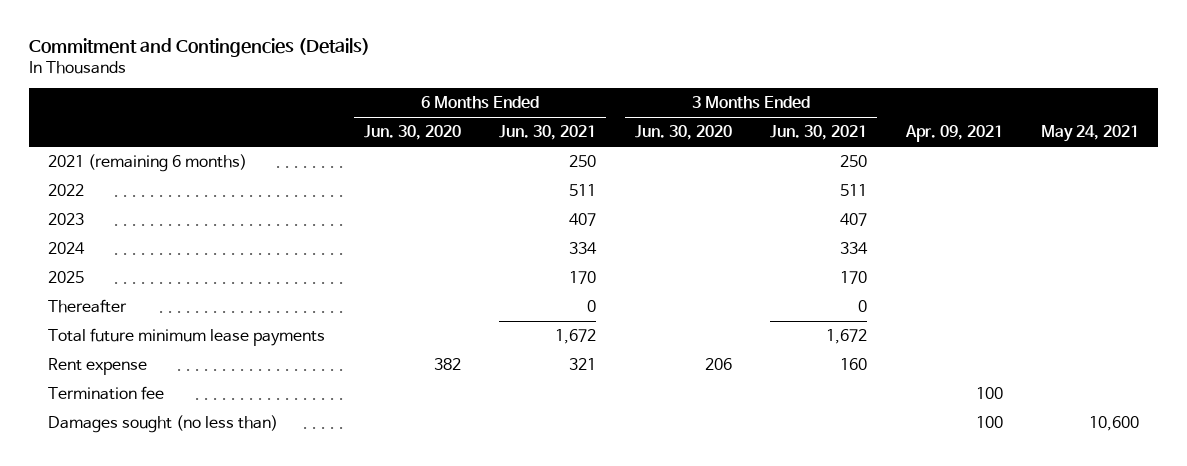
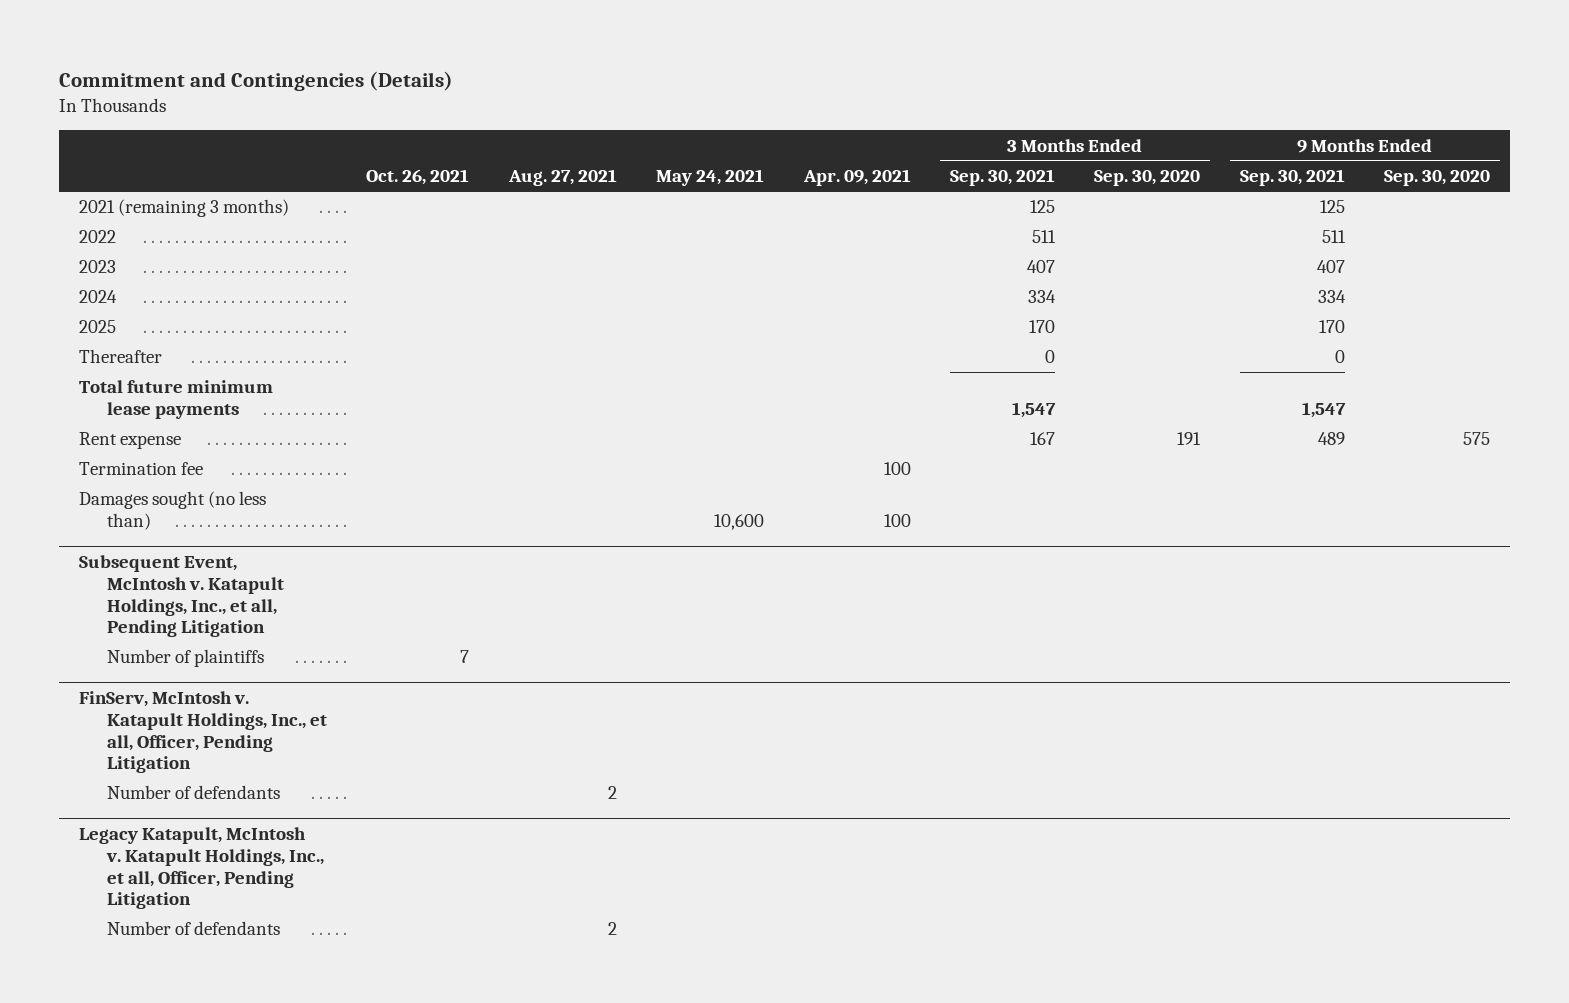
- | 6 Months Ended Jun. 30, 2020 | 6 Months Ended Jun. 30, 2021 | 3 Months Ended Jun. 30, 2020 | 3 Months Ended Jun. 30, 2021 | Apr. 09, 2021 | May 24, 2021
+ | Oct. 26, 2021 | Aug. 27, 2021 | May 24, 2021 | Apr. 09, 2021 | 3 Months Ended Sep. 30, 2021 | 3 Months Ended Sep. 30, 2020 | 9 Months Ended Sep. 30, 2021 | 9 Months Ended Sep. 30, 2020
- 2021 (remaining 6 months) | | 250 | | 250 | |
+ 2021 (remaining 3 months) | | | | | 125 | | 125 |
+ Subsequent Event, McIntosh v. Katapult Holdings, Inc., et all, Pending Litigation
+ Number of plaintiffs | 7 | | | | | | |
+ FinServ, McIntosh v. Katapult Holdings, Inc., et all, Officer, Pending Litigation
+ Number of defendants | | 2 | | | | | |
+ Legacy Katapult, McIntosh v. Katapult Holdings, Inc., et all, Officer, Pending Litigation
+ Number of defendants | | 2 | | | | | |

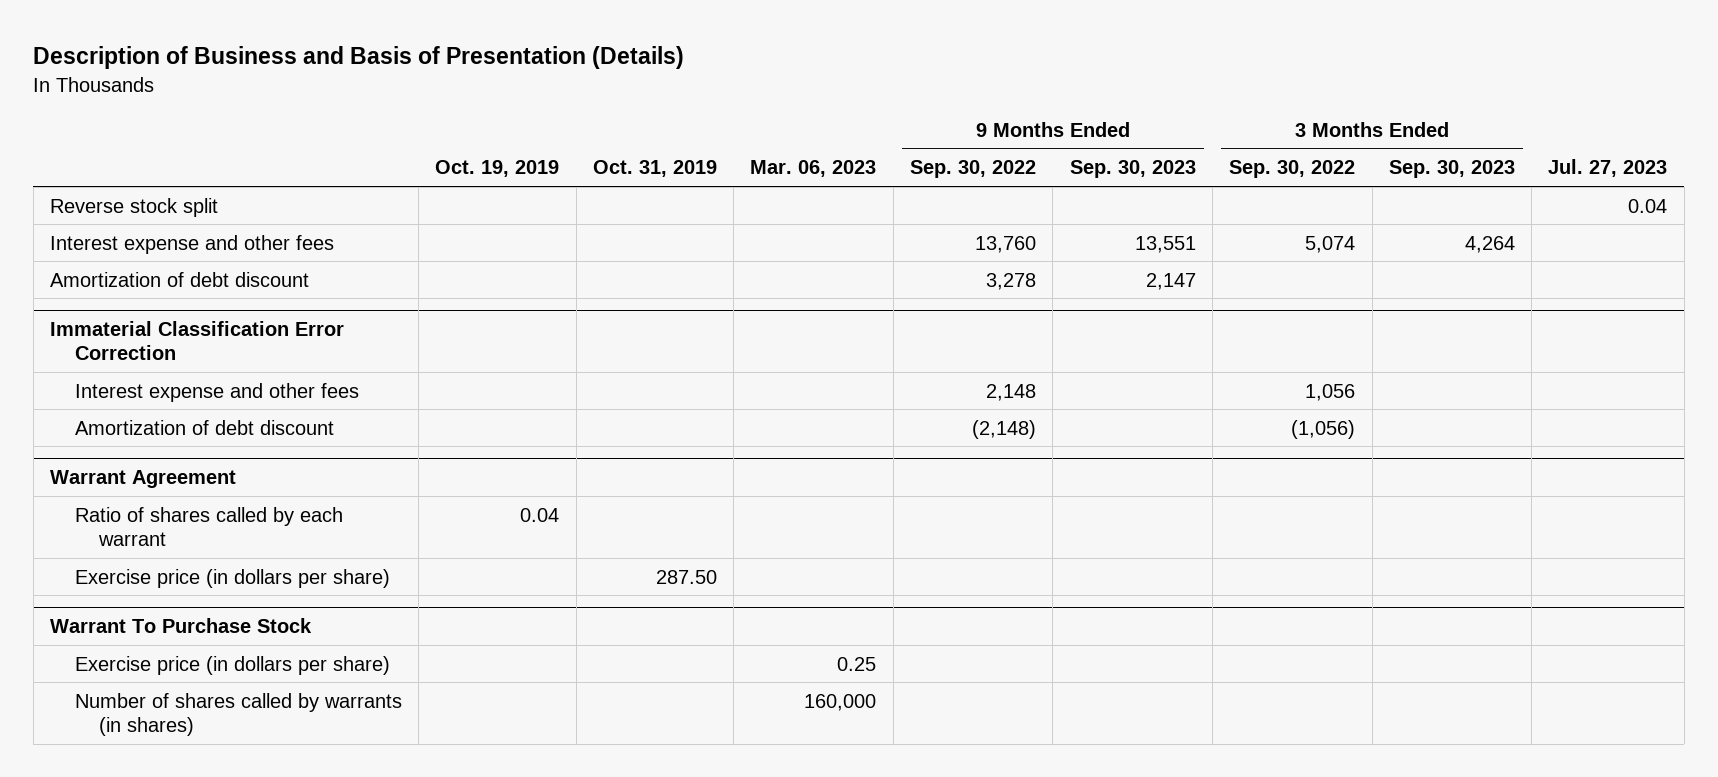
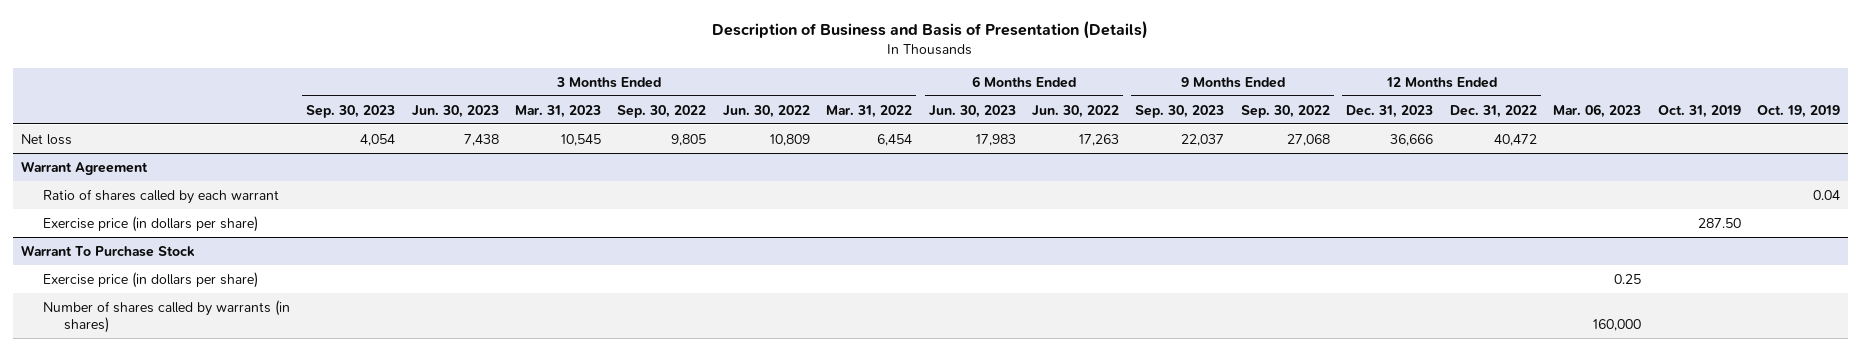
- | Oct. 19, 2019 | Oct. 31, 2019 | Mar. 06, 2023 | 9 Months Ended Sep. 30, 2022 | 9 Months Ended Sep. 30, 2023 | 3 Months Ended Sep. 30, 2022 | 3 Months Ended Sep. 30, 2023 | Jul. 27, 2023
+ | 3 Months Ended Sep. 30, 2023 | 3 Months Ended Jun. 30, 2023 | 3 Months Ended Mar. 31, 2023 | 3 Months Ended Sep. 30, 2022 | 3 Months Ended Jun. 30, 2022 | 3 Months Ended Mar. 31, 2022 | 6 Months Ended Jun. 30, 2023 | 6 Months Ended Jun. 30, 2022 | 9 Months Ended Sep. 30, 2023 | 9 Months Ended Sep. 30, 2022 | 12 Months Ended Dec. 31, 2023 | 12 Months Ended Dec. 31, 2022 | Mar. 06, 2023 | Oct. 31, 2019 | Oct. 19, 2019
- Reverse stock split | | | | | | | | 0.04
- Interest expense and other fees | | | | 13,760 | 13,551 | 5,074 | 4,264 |
- Amortization of debt discount | | | | 3,278 | 2,147 | | |
- Immaterial Classification Error Correction
- Interest expense and other fees | | | | 2,148 | | 1,056 | |
- Amortization of debt discount | | | | (2,148) | | (1,056) | |
+ Net loss | 4,054 | 7,438 | 10,545 | 9,805 | 10,809 | 6,454 | 17,983 | 17,263 | 22,037 | 27,068 | 36,666 | 40,472 | | |

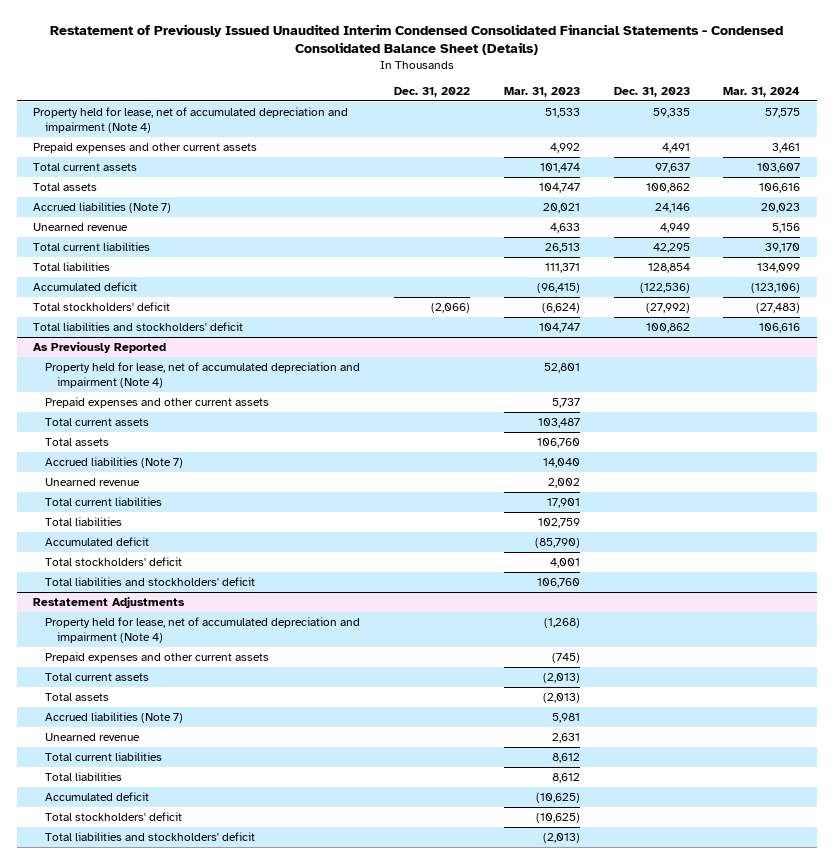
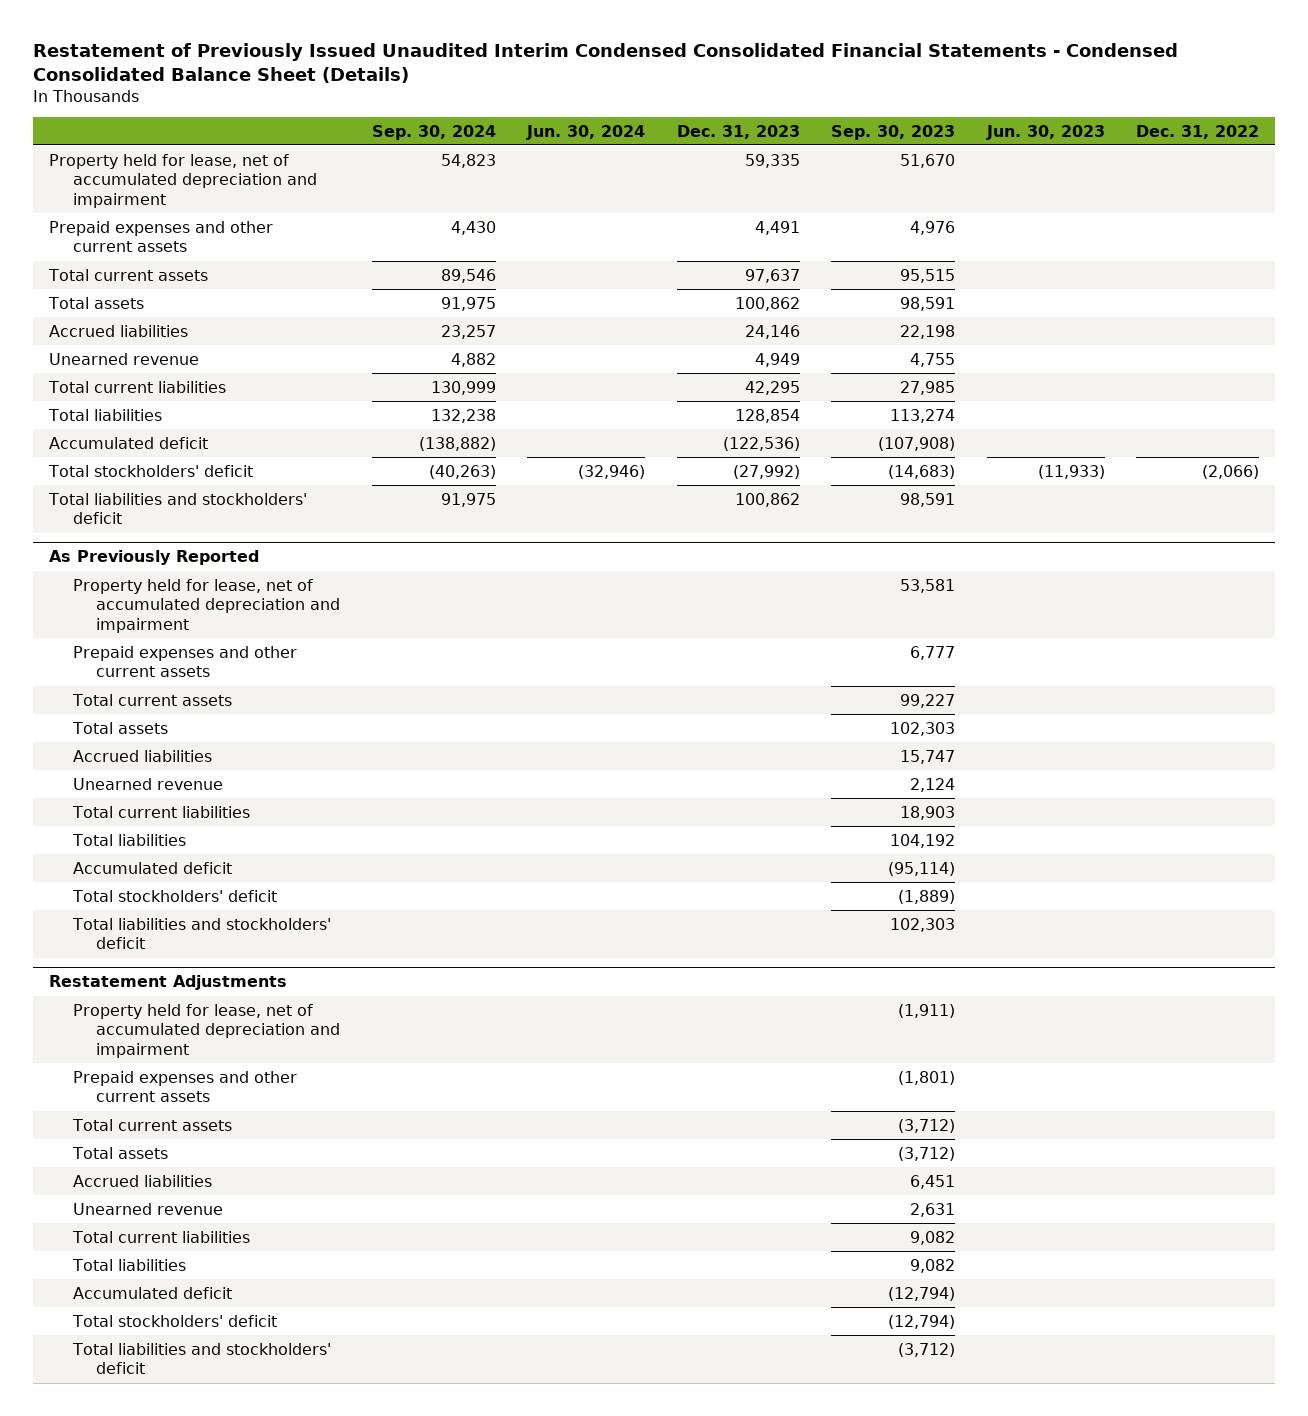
- | Dec. 31, 2022 | Mar. 31, 2023 | Dec. 31, 2023 | Mar. 31, 2024
+ | Sep. 30, 2024 | Jun. 30, 2024 | Dec. 31, 2023 | Sep. 30, 2023 | Jun. 30, 2023 | Dec. 31, 2022
- Property held for lease, net of accumulated depreciation and impairment (Note 4) | | 51,533 | 59,335 | 57,575
+ Property held for lease, net of accumulated depreciation and impairment | 54,823 | | 59,335 | 51,670 | |
- Accrued liabilities (Note 7) | | 20,021 | 24,146 | 20,023
+ Accrued liabilities | 23,257 | | 24,146 | 22,198 | |
@ As Previously Reported
- Property held for lease, net of accumulated depreciation and impairment (Note 4) | | 52,801 | |
+ Property held for lease, net of accumulated depreciation and impairment | | | | 53,581 | |
- Accrued liabilities (Note 7) | | 14,040 | |
+ Accrued liabilities | | | | 15,747 | |
@ Restatement Adjustments
- Property held for lease, net of accumulated depreciation and impairment (Note 4) | | (1,268) | |
+ Property held for lease, net of accumulated depreciation and impairment | | | | (1,911) | |
- Accrued liabilities (Note 7) | | 5,981 | |
+ Accrued liabilities | | | | 6,451 | |

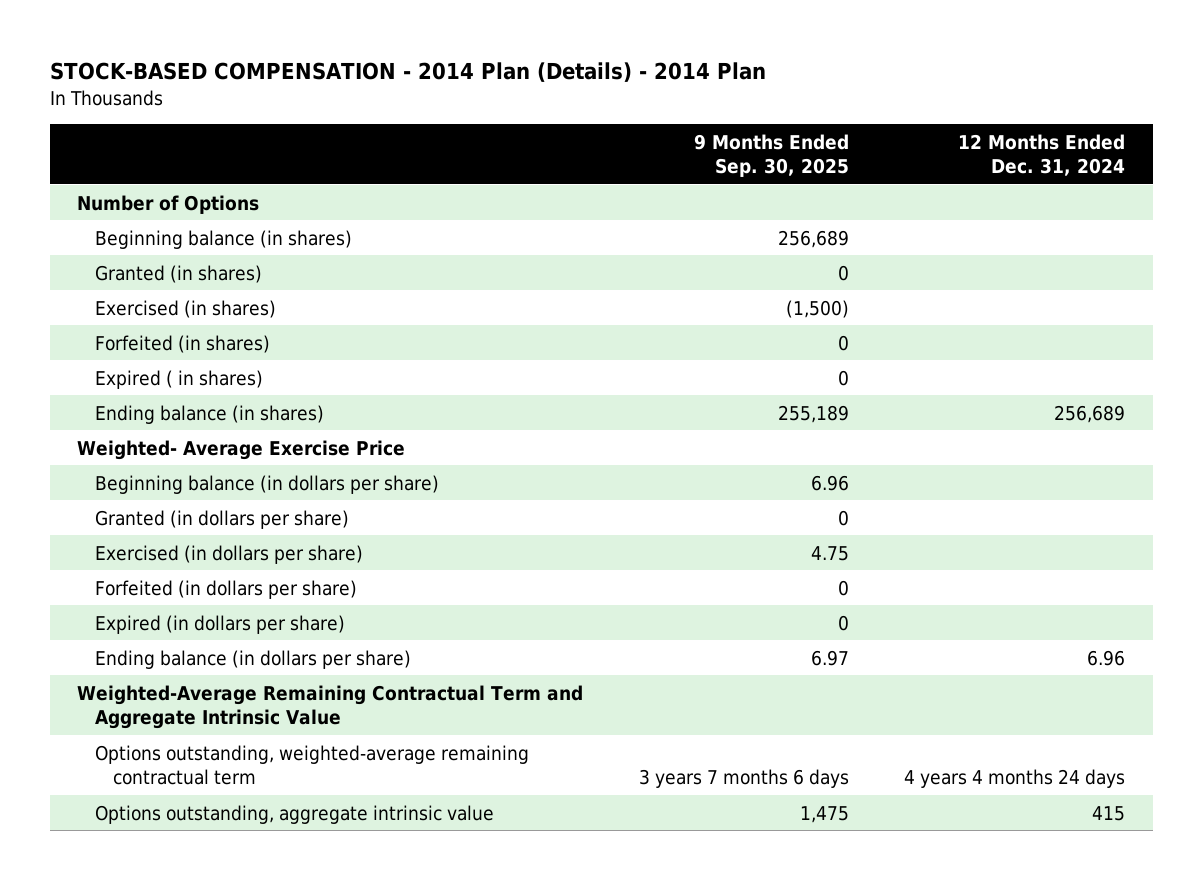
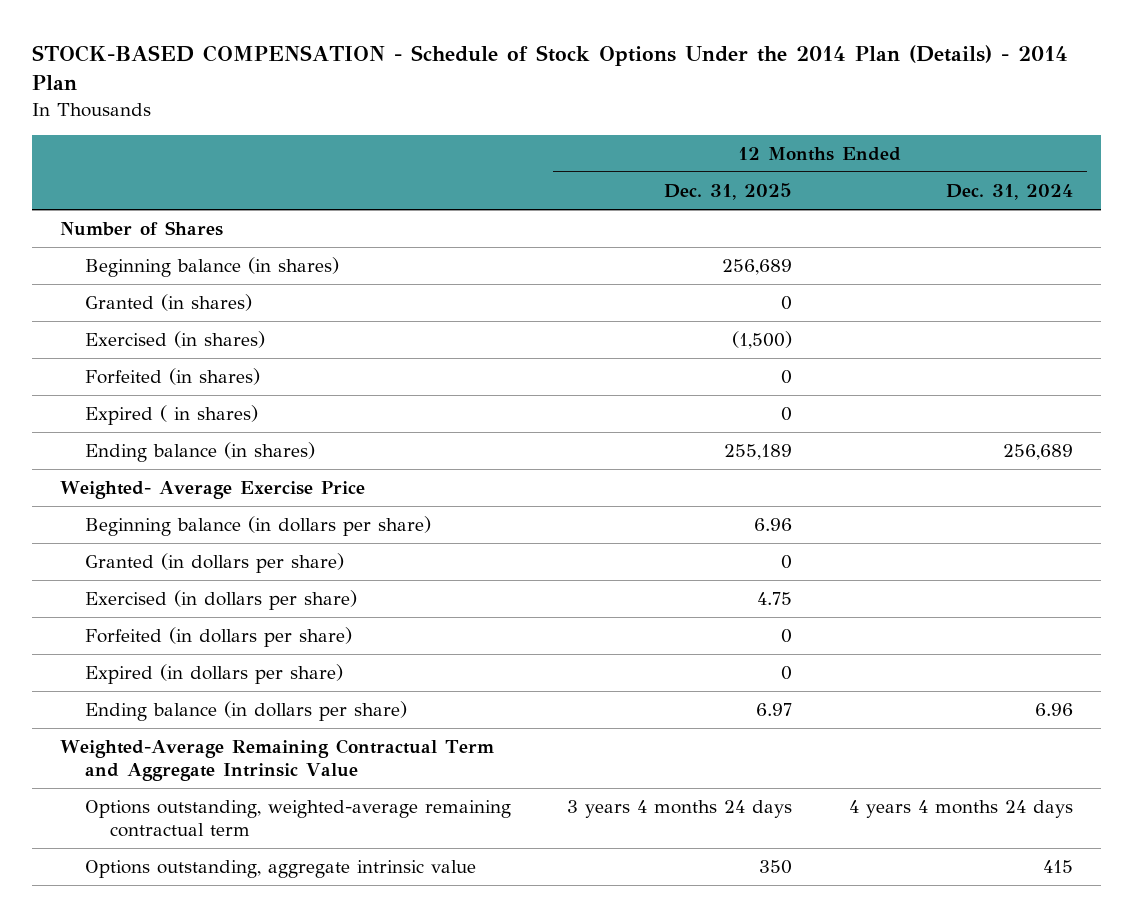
- STOCK-BASED COMPENSATION - 2014 Plan (Details) - 2014 Plan
+ STOCK-BASED COMPENSATION - Schedule of Stock Options Under the 2014 Plan (Details) - 2014 Plan
- | 9 Months Ended Sep. 30, 2025 | 12 Months Ended Dec. 31, 2024
+ | 12 Months Ended Dec. 31, 2025 | 12 Months Ended Dec. 31, 2024
- Number of Options
+ Number of Shares

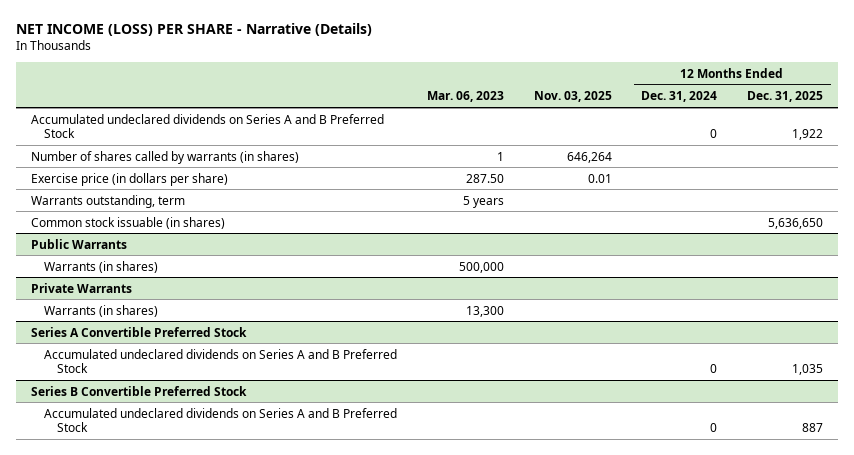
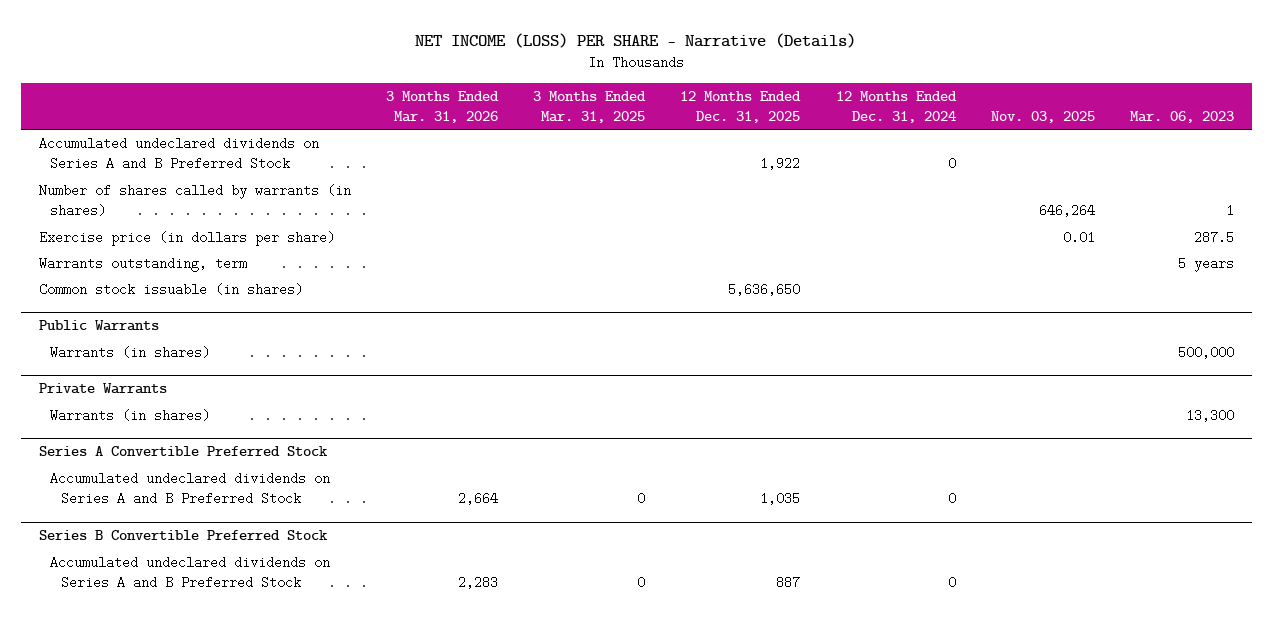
- | Mar. 06, 2023 | Nov. 03, 2025 | 12 Months Ended Dec. 31, 2024 | 12 Months Ended Dec. 31, 2025
+ | 3 Months Ended Mar. 31, 2026 | 3 Months Ended Mar. 31, 2025 | 12 Months Ended Dec. 31, 2025 | 12 Months Ended Dec. 31, 2024 | Nov. 03, 2025 | Mar. 06, 2023
- Exercise price (in dollars per share) | 287.50 | 0.01 | |
+ Exercise price (in dollars per share) | | | | | 0.01 | 287.5

